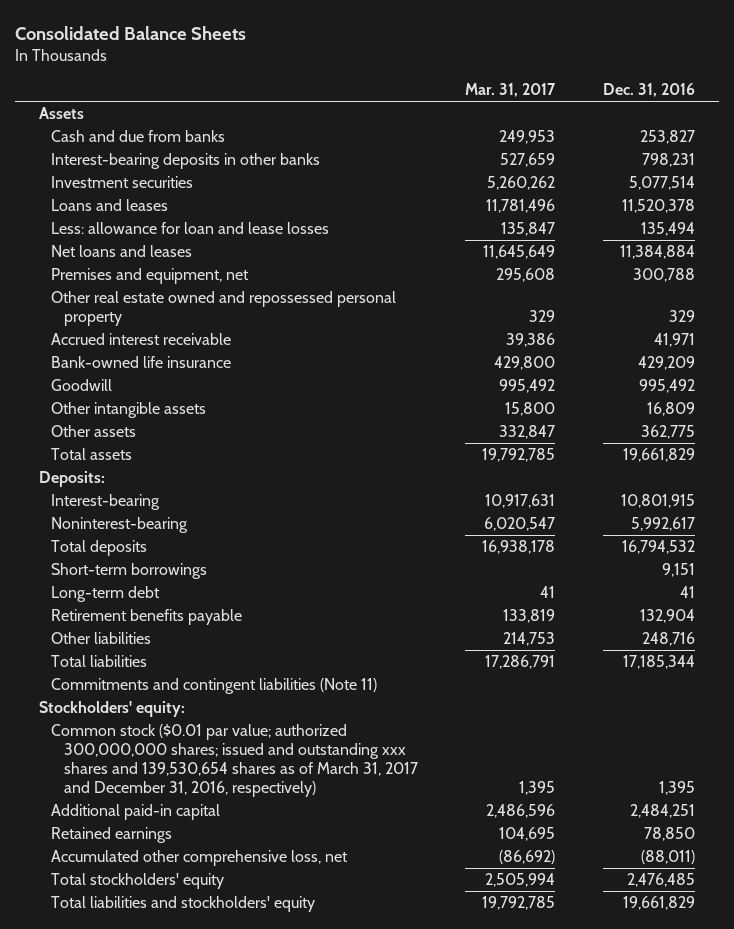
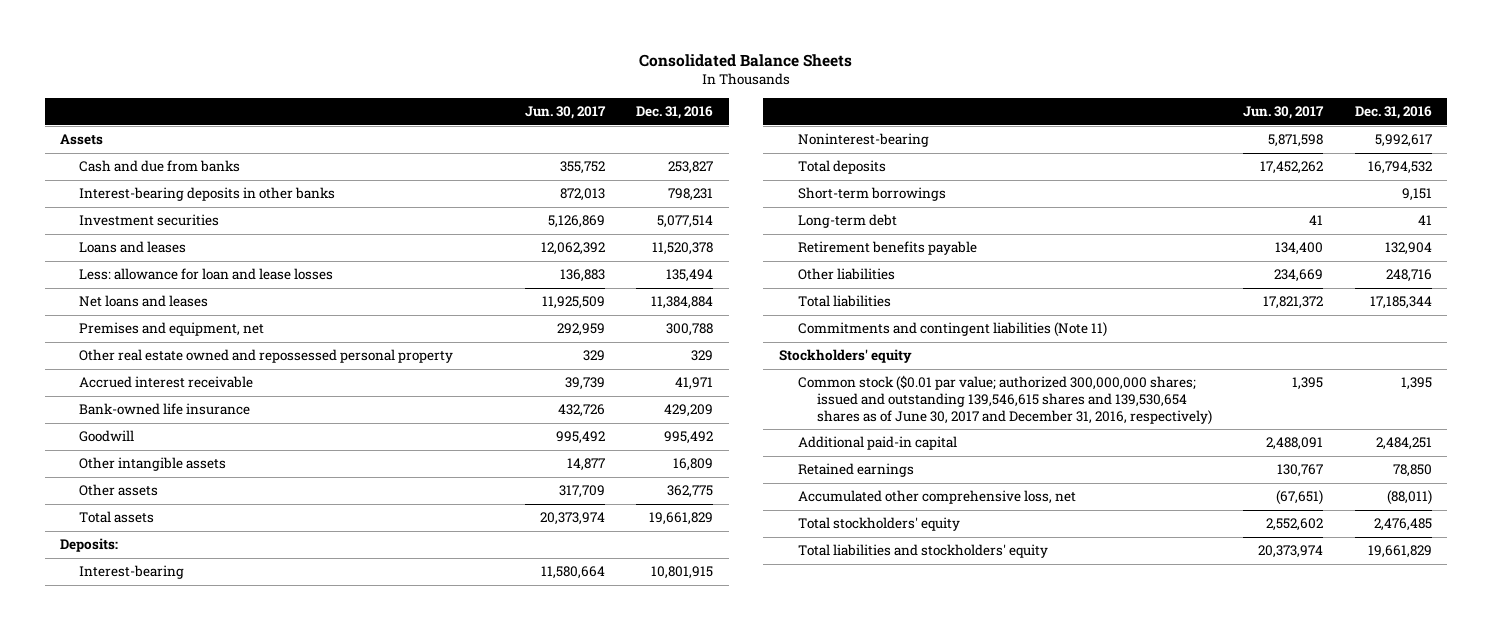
- | Mar. 31, 2017 | Dec. 31, 2016
+ | Jun. 30, 2017 | Dec. 31, 2016
- Stockholders' equity:
- Common stock ($0.01 par value; authorized 300,000,000 shares; issued and outstanding xxx shares and 139,530,654 shares as of March 31, 2017 and December 31, 2016, respectively) | 1,395 | 1,395
+ Stockholders' equity
+ Common stock ($0.01 par value; authorized 300,000,000 shares; issued and outstanding 139,546,615 shares and 139,530,654 shares as of June 30, 2017 and December 31, 2016, respectively) | 1,395 | 1,395

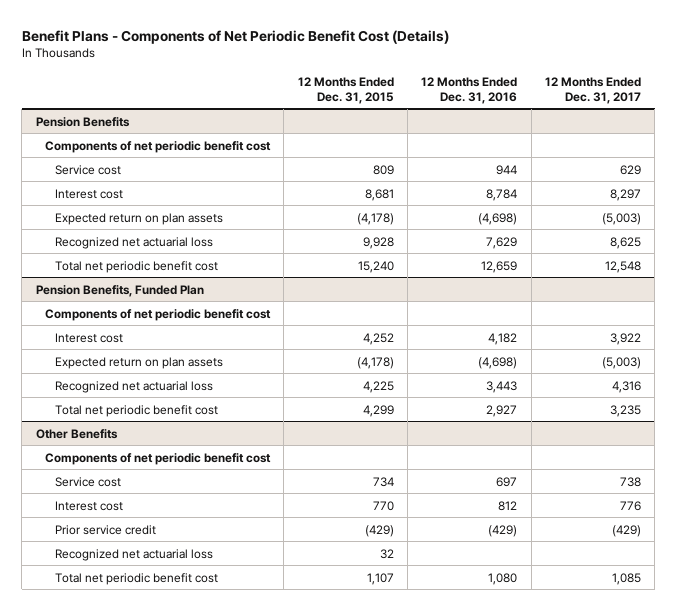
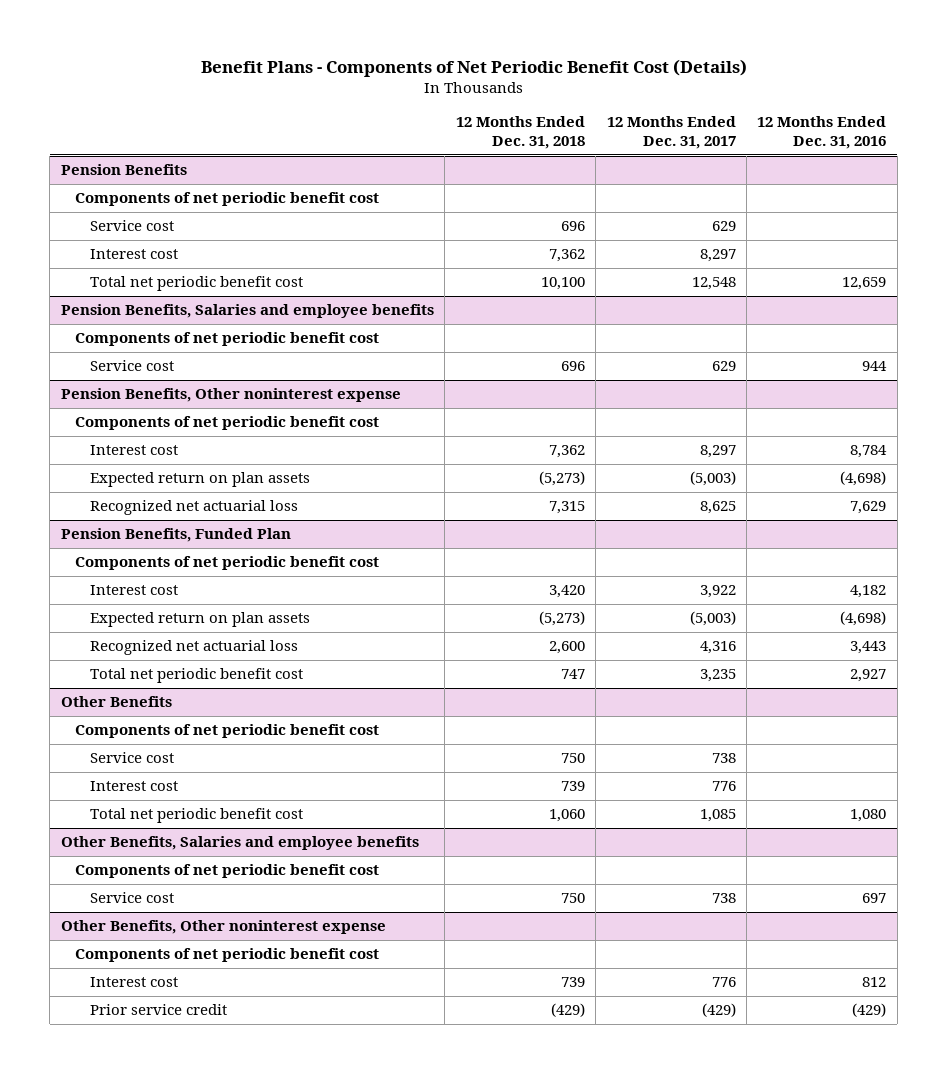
- | 12 Months Ended Dec. 31, 2015 | 12 Months Ended Dec. 31, 2016 | 12 Months Ended Dec. 31, 2017
+ | 12 Months Ended Dec. 31, 2018 | 12 Months Ended Dec. 31, 2017 | 12 Months Ended Dec. 31, 2016
@ Pension Benefits
+ Service cost | 696 | 629 |
+ Interest cost | 7,362 | 8,297 |
moved up: Total net periodic benefit cost | 10,100 | 12,548 | 12,659
+ Pension Benefits, Salaries and employee benefits
+ Components of net periodic benefit cost
+ Pension Benefits, Other noninterest expense
+ Components of net periodic benefit cost
@ Other Benefits
+ Service cost | 750 | 738 |
+ Interest cost | 739 | 776 |
moved up: Total net periodic benefit cost | 1,060 | 1,085 | 1,080
+ Other Benefits, Salaries and employee benefits
+ Components of net periodic benefit cost
+ Other Benefits, Other noninterest expense
+ Components of net periodic benefit cost
@ Other Benefits
- Recognized net actuarial loss | 32 | |

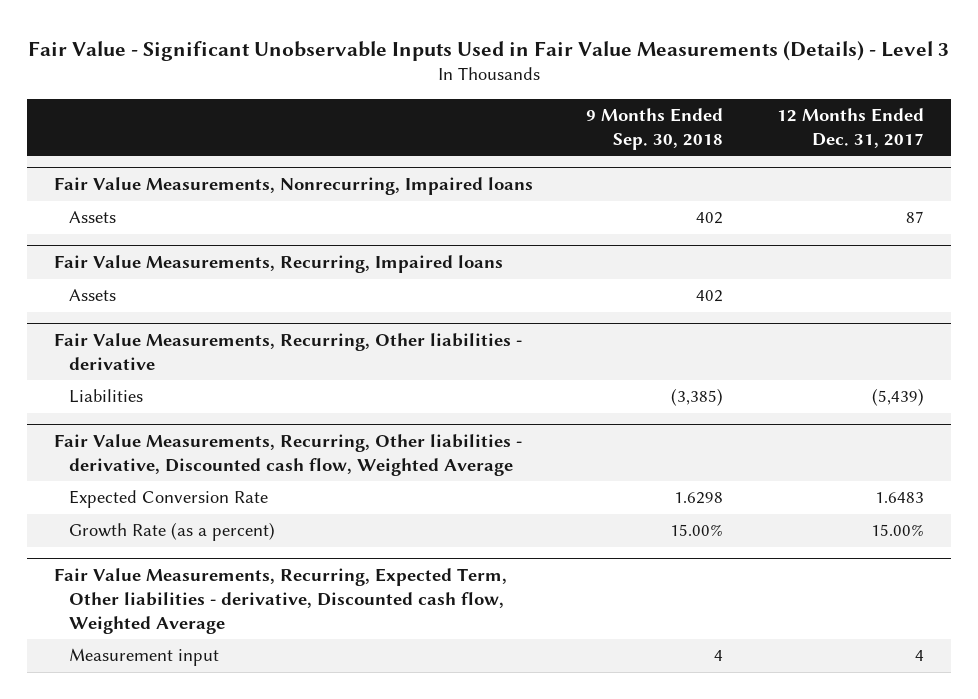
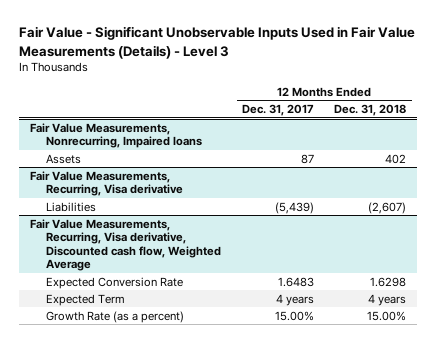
- | 9 Months Ended Sep. 30, 2018 | 12 Months Ended Dec. 31, 2017
+ | 12 Months Ended Dec. 31, 2017 | 12 Months Ended Dec. 31, 2018
- Fair Value Measurements, Recurring, Impaired loans
- Assets | 402 |
- Fair Value Measurements, Recurring, Other liabilities - derivative
+ Fair Value Measurements, Recurring, Visa derivative
- Fair Value Measurements, Recurring, Other liabilities - derivative, Discounted cash flow, Weighted Average
+ Fair Value Measurements, Recurring, Visa derivative, Discounted cash flow, Weighted Average
+ Expected Term | 4 years | 4 years
- Fair Value Measurements, Recurring, Expected Term, Other liabilities - derivative, Discounted cash flow, Weighted Average
- Measurement input | 4 | 4

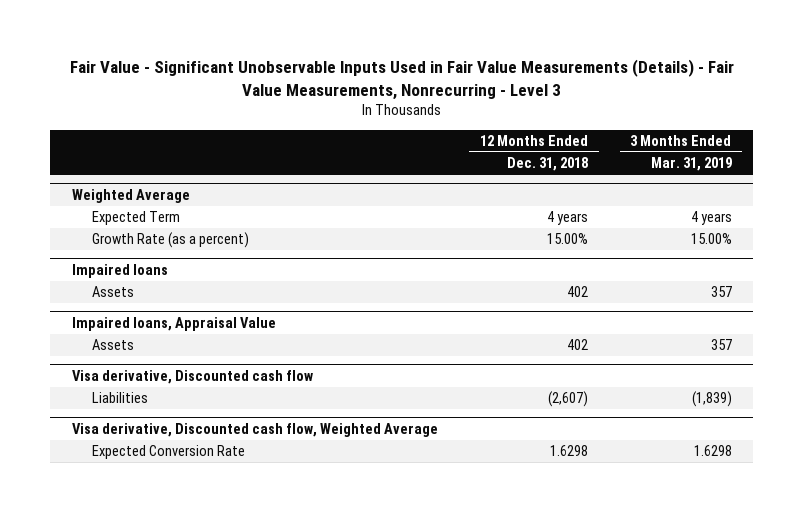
- Fair Value - Significant Unobservable Inputs Used in Fair Value Measurements (Details) - Level 3
+ Fair Value - Significant Unobservable Inputs Used in Fair Value Measurements (Details) - Fair Value Measurements, Nonrecurring - Level 3
- | 12 Months Ended Dec. 31, 2017 | 12 Months Ended Dec. 31, 2018
+ | 12 Months Ended Dec. 31, 2018 | 3 Months Ended Mar. 31, 2019
- Fair Value Measurements, Nonrecurring, Impaired loans
+ Weighted Average
+ Expected Term | 4 years | 4 years
+ Growth Rate (as a percent) | 15.00% | 15.00%
+ Impaired loans
- Fair Value Measurements, Recurring, Visa derivative
+ Impaired loans, Appraisal Value
+ Assets | 402 | 357
+ Visa derivative, Discounted cash flow
- Fair Value Measurements, Recurring, Visa derivative, Discounted cash flow, Weighted Average
+ Visa derivative, Discounted cash flow, Weighted Average
- Expected Term | 4 years | 4 years
- Growth Rate (as a percent) | 15.00% | 15.00%

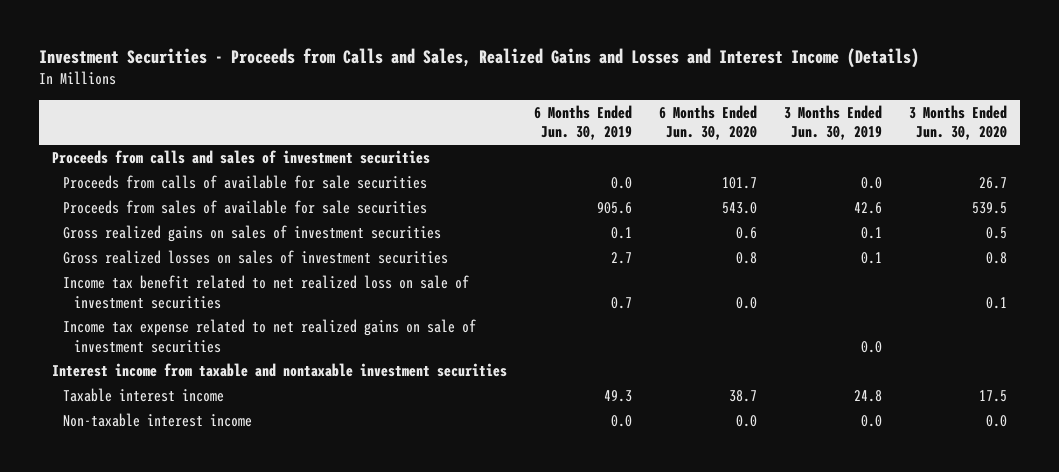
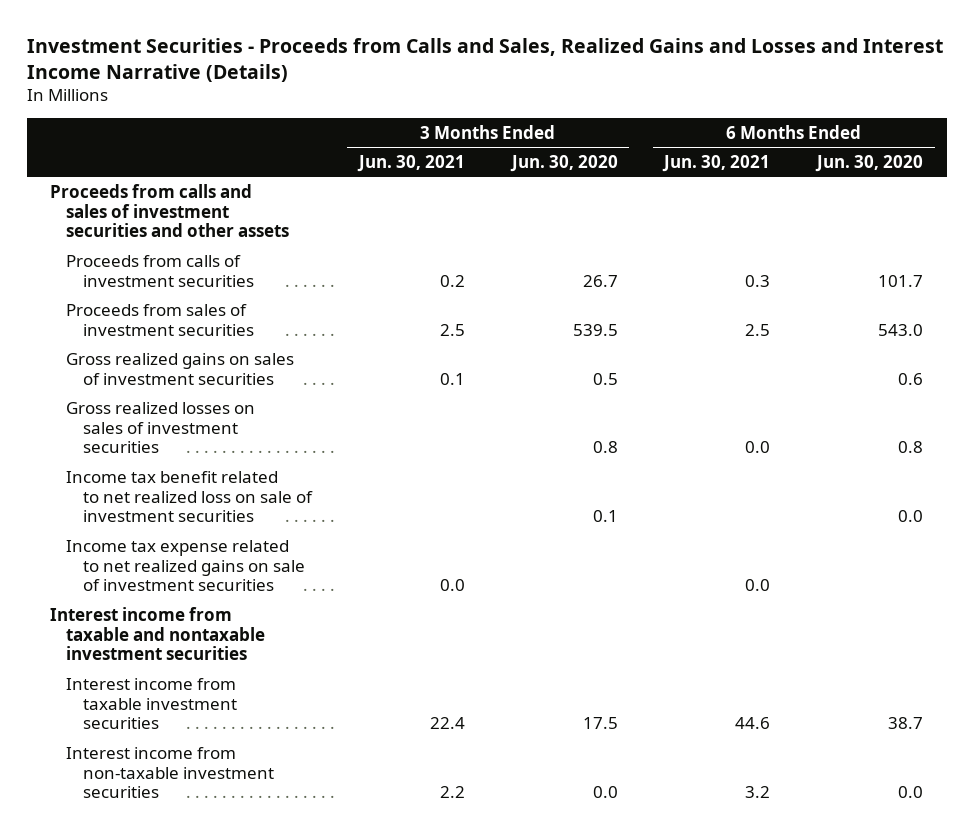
- Investment Securities - Proceeds from Calls and Sales, Realized Gains and Losses and Interest Income (Details)
+ Investment Securities - Proceeds from Calls and Sales, Realized Gains and Losses and Interest Income Narrative (Details)
- | 6 Months Ended Jun. 30, 2019 | 6 Months Ended Jun. 30, 2020 | 3 Months Ended Jun. 30, 2019 | 3 Months Ended Jun. 30, 2020
+ | 3 Months Ended Jun. 30, 2021 | 3 Months Ended Jun. 30, 2020 | 6 Months Ended Jun. 30, 2021 | 6 Months Ended Jun. 30, 2020
- Proceeds from calls and sales of investment securities
- Proceeds from calls of available for sale securities | 0.0 | 101.7 | 0.0 | 26.7
- Proceeds from sales of available for sale securities | 905.6 | 543.0 | 42.6 | 539.5
+ Proceeds from calls and sales of investment securities and other assets
+ Proceeds from calls of investment securities | 0.2 | 26.7 | 0.3 | 101.7
+ Proceeds from sales of investment securities | 2.5 | 539.5 | 2.5 | 543.0
- Taxable interest income | 49.3 | 38.7 | 24.8 | 17.5
- Non-taxable interest income | 0.0 | 0.0 | 0.0 | 0.0
+ Interest income from taxable investment securities | 22.4 | 17.5 | 44.6 | 38.7
+ Interest income from non-taxable investment securities | 2.2 | 0.0 | 3.2 | 0.0

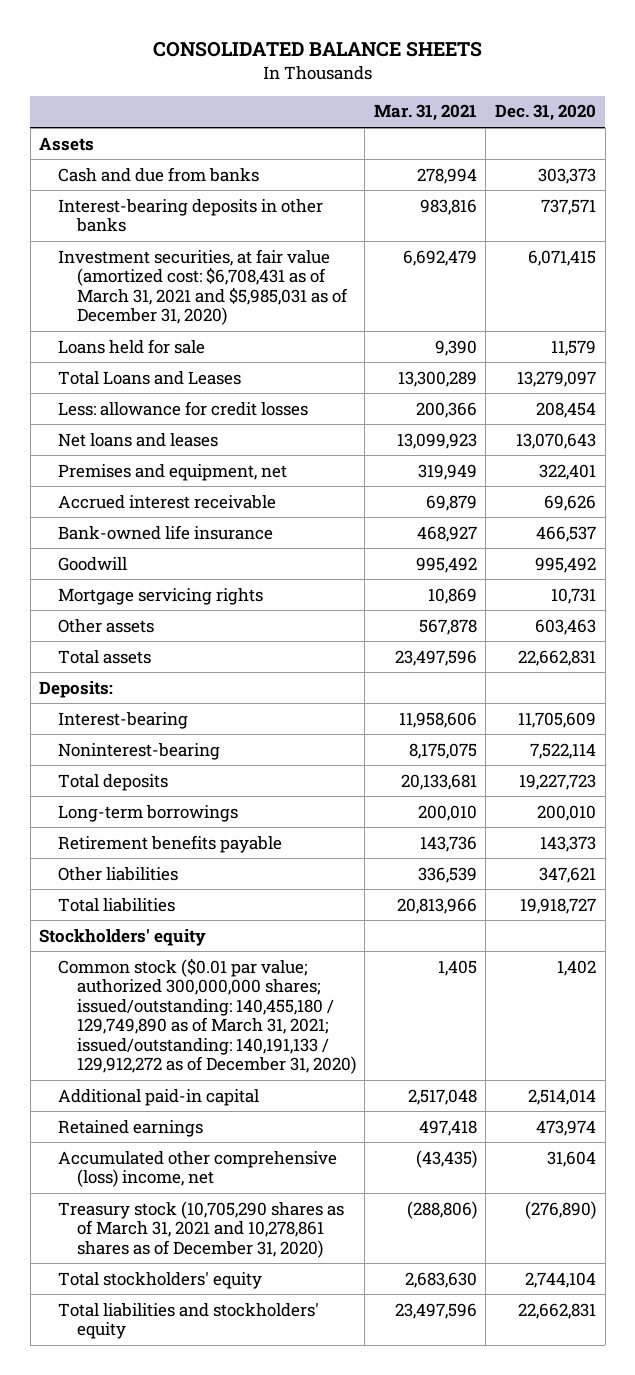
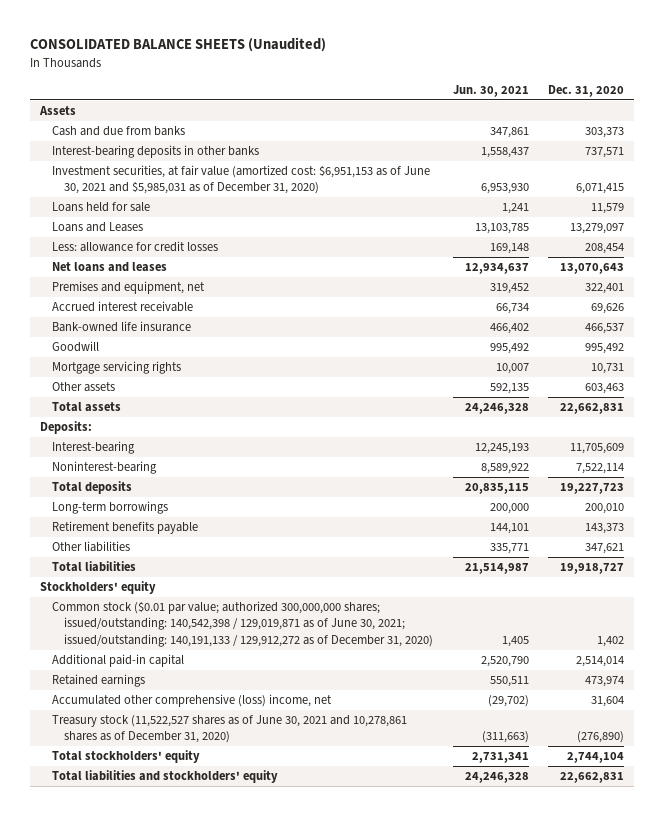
- CONSOLIDATED BALANCE SHEETS
+ CONSOLIDATED BALANCE SHEETS (Unaudited)
- | Mar. 31, 2021 | Dec. 31, 2020
+ | Jun. 30, 2021 | Dec. 31, 2020
- Investment securities, at fair value (amortized cost: $6,708,431 as of March 31, 2021 and $5,985,031 as of December 31, 2020) | 6,692,479 | 6,071,415
+ Investment securities, at fair value (amortized cost: $6,951,153 as of June 30, 2021 and $5,985,031 as of December 31, 2020) | 6,953,930 | 6,071,415
- Total Loans and Leases | 13,300,289 | 13,279,097
+ Loans and Leases | 13,103,785 | 13,279,097
- Common stock ($0.01 par value; authorized 300,000,000 shares; issued/outstanding: 140,455,180 / 129,749,890 as of March 31, 2021; issued/outstanding: 140,191,133 / 129,912,272 as of December 31, 2020) | 1,405 | 1,402
+ Common stock ($0.01 par value; authorized 300,000,000 shares; issued/outstanding: 140,542,398 / 129,019,871 as of June 30, 2021; issued/outstanding: 140,191,133 / 129,912,272 as of December 31, 2020) | 1,405 | 1,402
- Treasury stock (10,705,290 shares as of March 31, 2021 and 10,278,861 shares as of December 31, 2020) | (288,806) | (276,890)
+ Treasury stock (11,522,527 shares as of June 30, 2021 and 10,278,861 shares as of December 31, 2020) | (311,663) | (276,890)

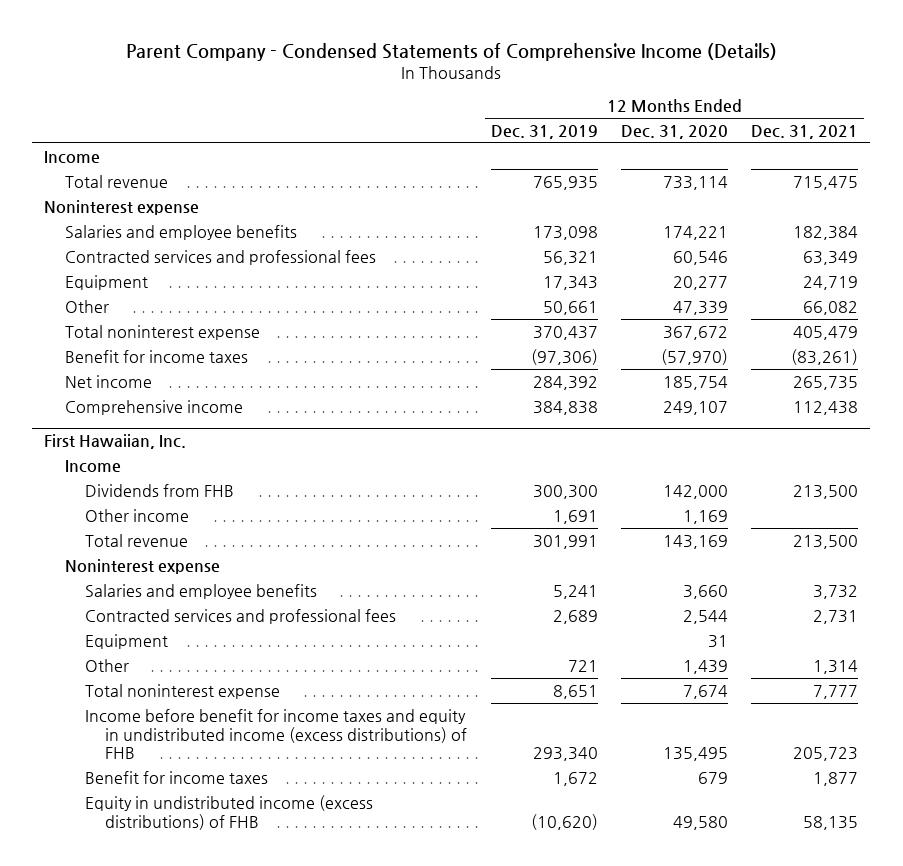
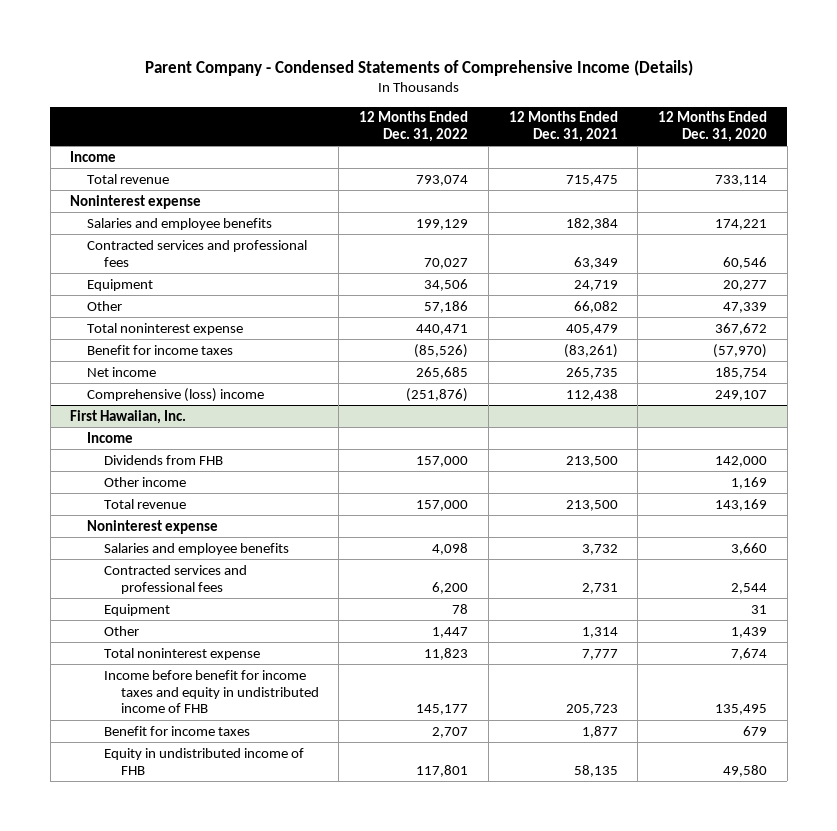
- | 12 Months Ended Dec. 31, 2019 | 12 Months Ended Dec. 31, 2020 | 12 Months Ended Dec. 31, 2021
+ | 12 Months Ended Dec. 31, 2022 | 12 Months Ended Dec. 31, 2021 | 12 Months Ended Dec. 31, 2020
- Comprehensive income | 384,838 | 249,107 | 112,438
+ Comprehensive (loss) income | (251,876) | 112,438 | 249,107
@ First Hawaiian, Inc.
- Income before benefit for income taxes and equity in undistributed income (excess distributions) of FHB | 293,340 | 135,495 | 205,723
+ Income before benefit for income taxes and equity in undistributed income of FHB | 145,177 | 205,723 | 135,495
- Equity in undistributed income (excess distributions) of FHB | (10,620) | 49,580 | 58,135
+ Equity in undistributed income of FHB | 117,801 | 58,135 | 49,580

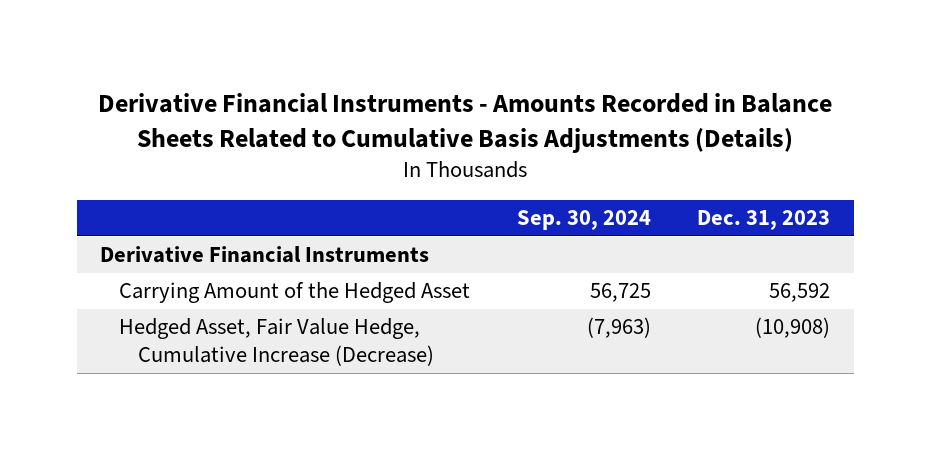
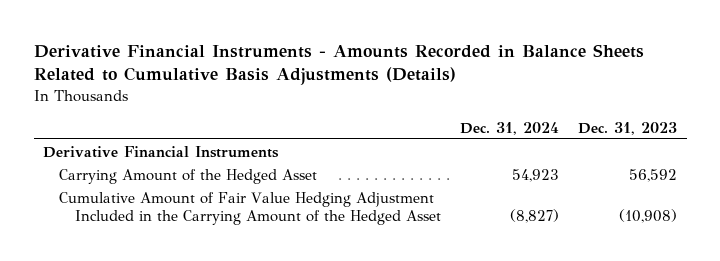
- | Sep. 30, 2024 | Dec. 31, 2023
+ | Dec. 31, 2024 | Dec. 31, 2023
- Hedged Asset, Fair Value Hedge, Cumulative Increase (Decrease) | (7,963) | (10,908)
+ Cumulative Amount of Fair Value Hedging Adjustment Included in the Carrying Amount of the Hedged Asset | (8,827) | (10,908)

